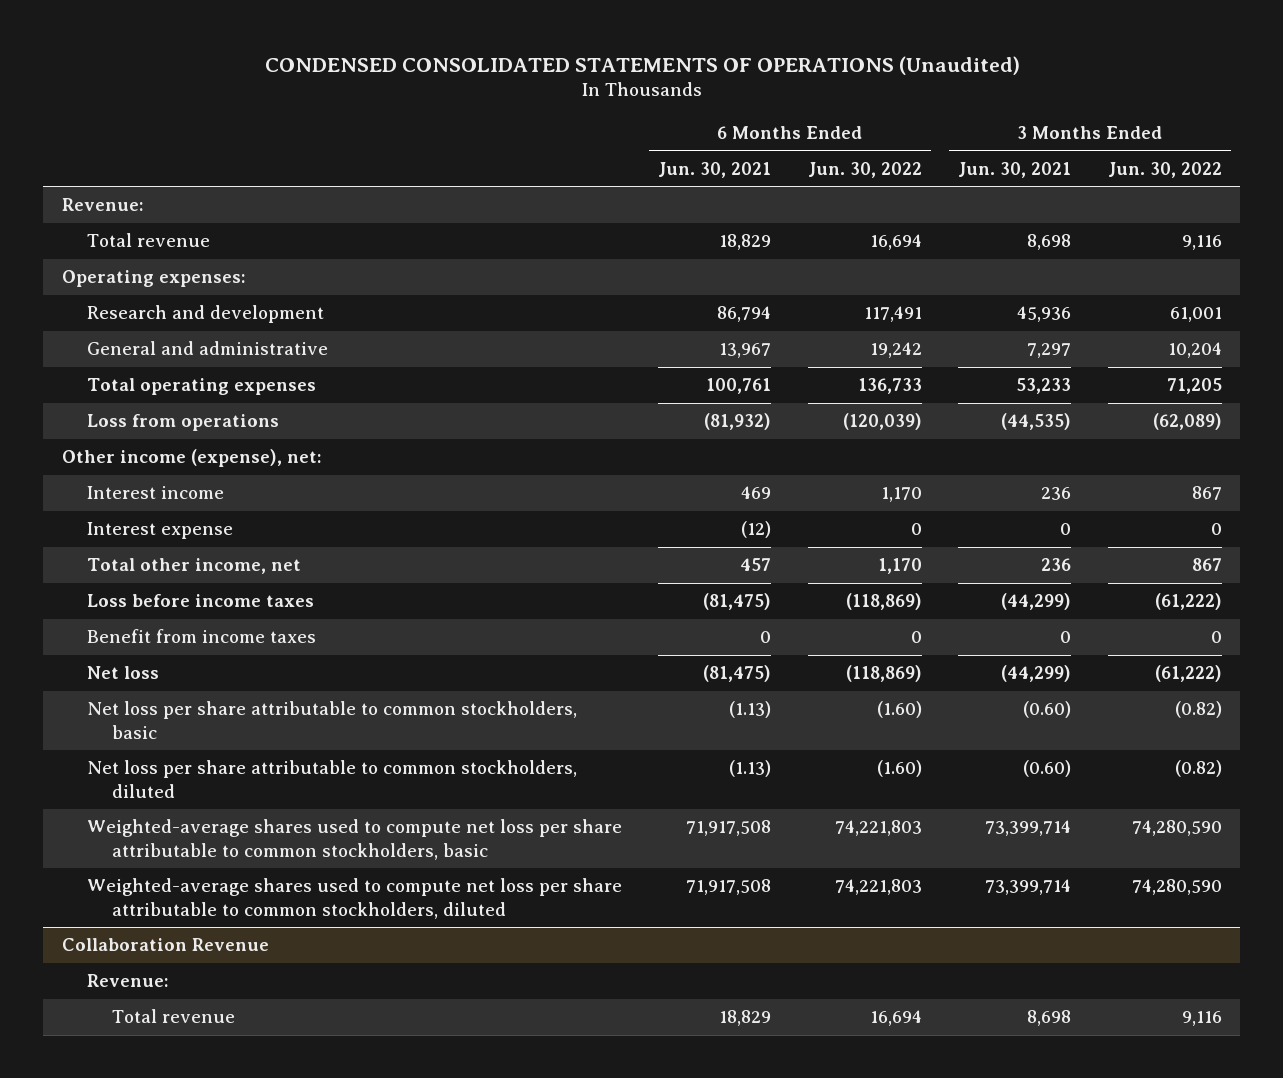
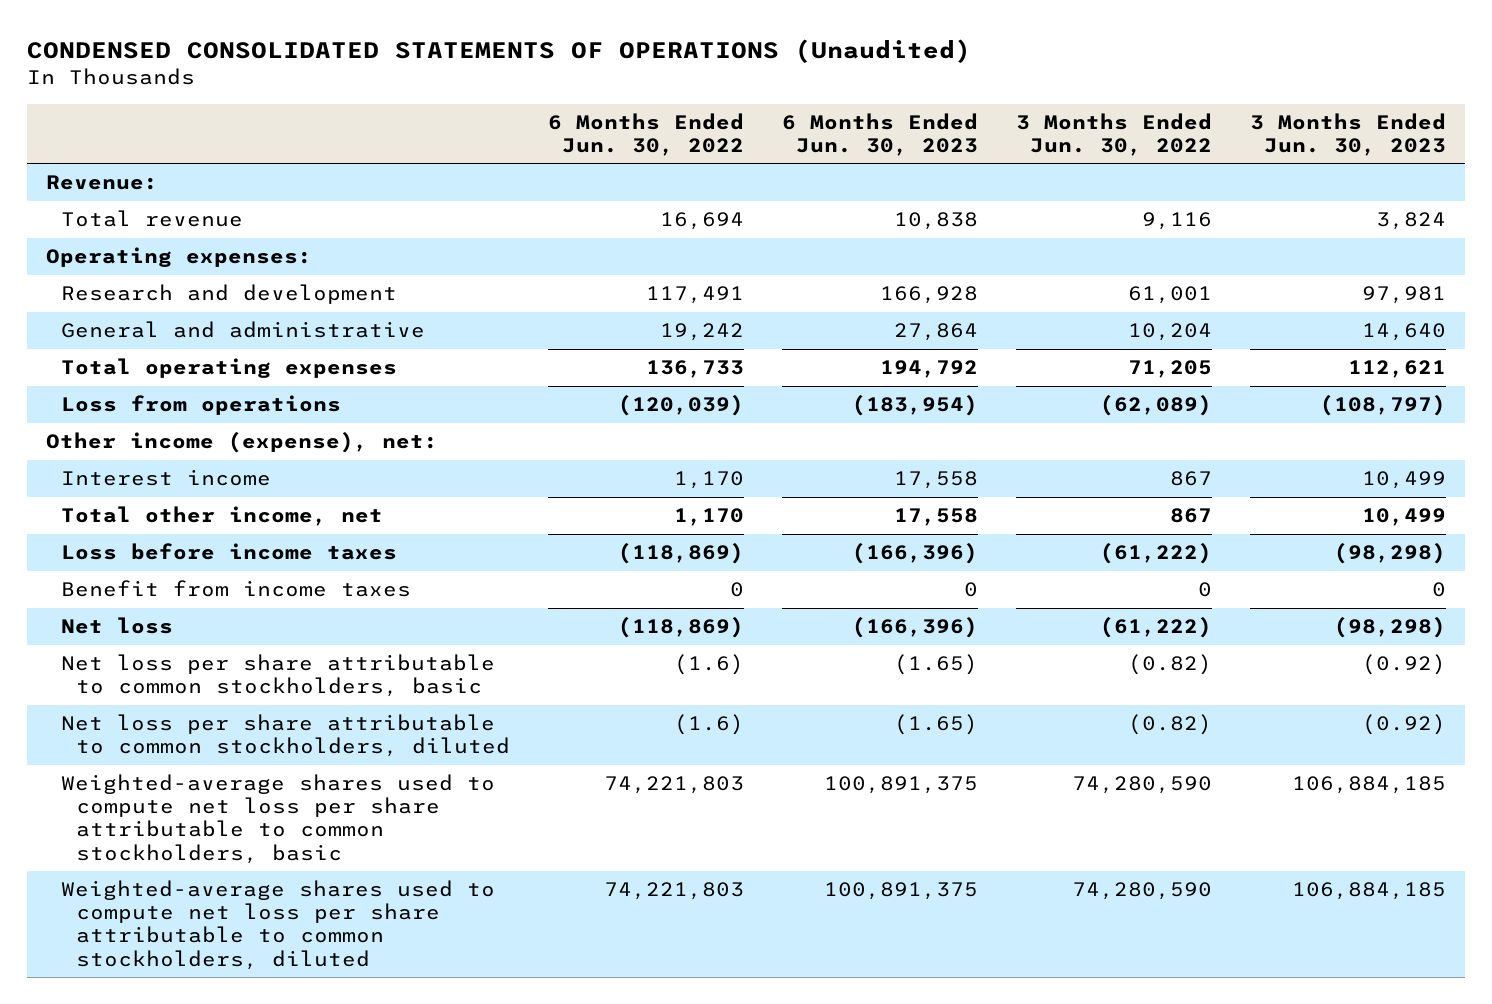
- | 6 Months Ended Jun. 30, 2021 | 6 Months Ended Jun. 30, 2022 | 3 Months Ended Jun. 30, 2021 | 3 Months Ended Jun. 30, 2022
+ | 6 Months Ended Jun. 30, 2022 | 6 Months Ended Jun. 30, 2023 | 3 Months Ended Jun. 30, 2022 | 3 Months Ended Jun. 30, 2023
- Interest expense | (12) | 0 | 0 | 0
- Net loss per share attributable to common stockholders, basic | (1.13) | (1.60) | (0.60) | (0.82)
- Net loss per share attributable to common stockholders, diluted | (1.13) | (1.60) | (0.60) | (0.82)
+ Net loss per share attributable to common stockholders, basic | (1.6) | (1.65) | (0.82) | (0.92)
+ Net loss per share attributable to common stockholders, diluted | (1.6) | (1.65) | (0.82) | (0.92)
- Collaboration Revenue
- Revenue:
- Total revenue | 18,829 | 16,694 | 8,698 | 9,116

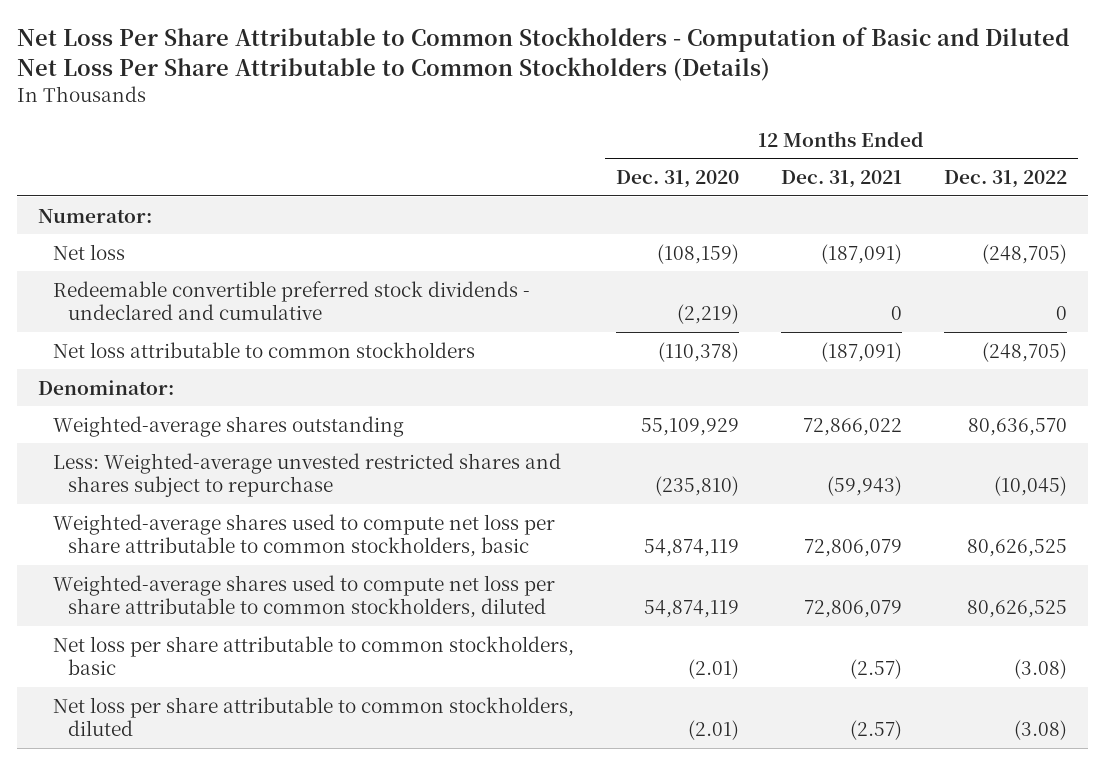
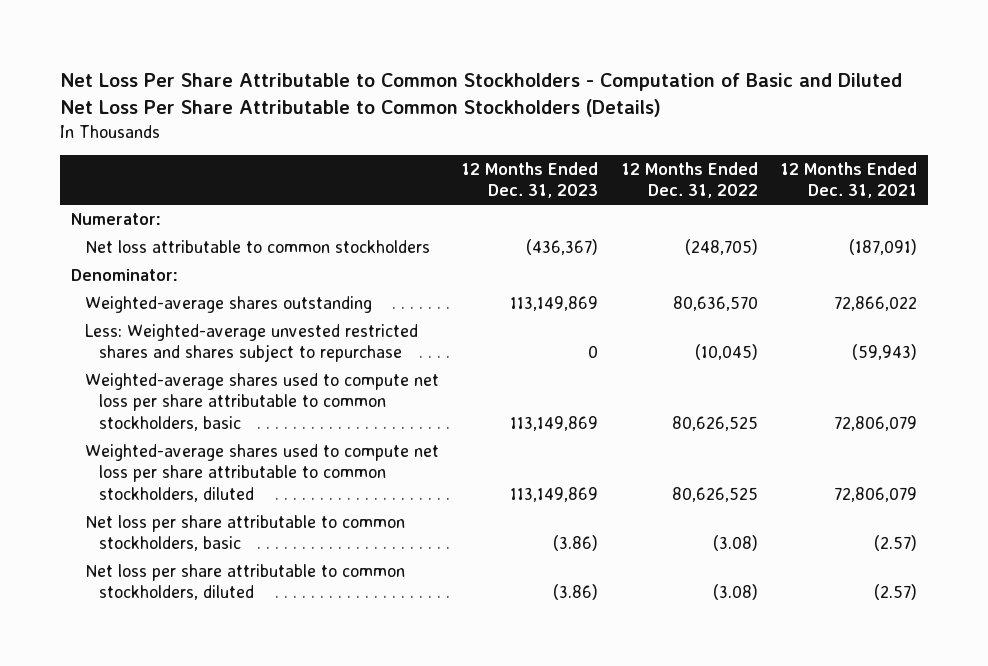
- | 12 Months Ended Dec. 31, 2020 | 12 Months Ended Dec. 31, 2021 | 12 Months Ended Dec. 31, 2022
+ | 12 Months Ended Dec. 31, 2023 | 12 Months Ended Dec. 31, 2022 | 12 Months Ended Dec. 31, 2021
- Net loss | (108,159) | (187,091) | (248,705)
- Redeemable convertible preferred stock dividends - undeclared and cumulative | (2,219) | 0 | 0

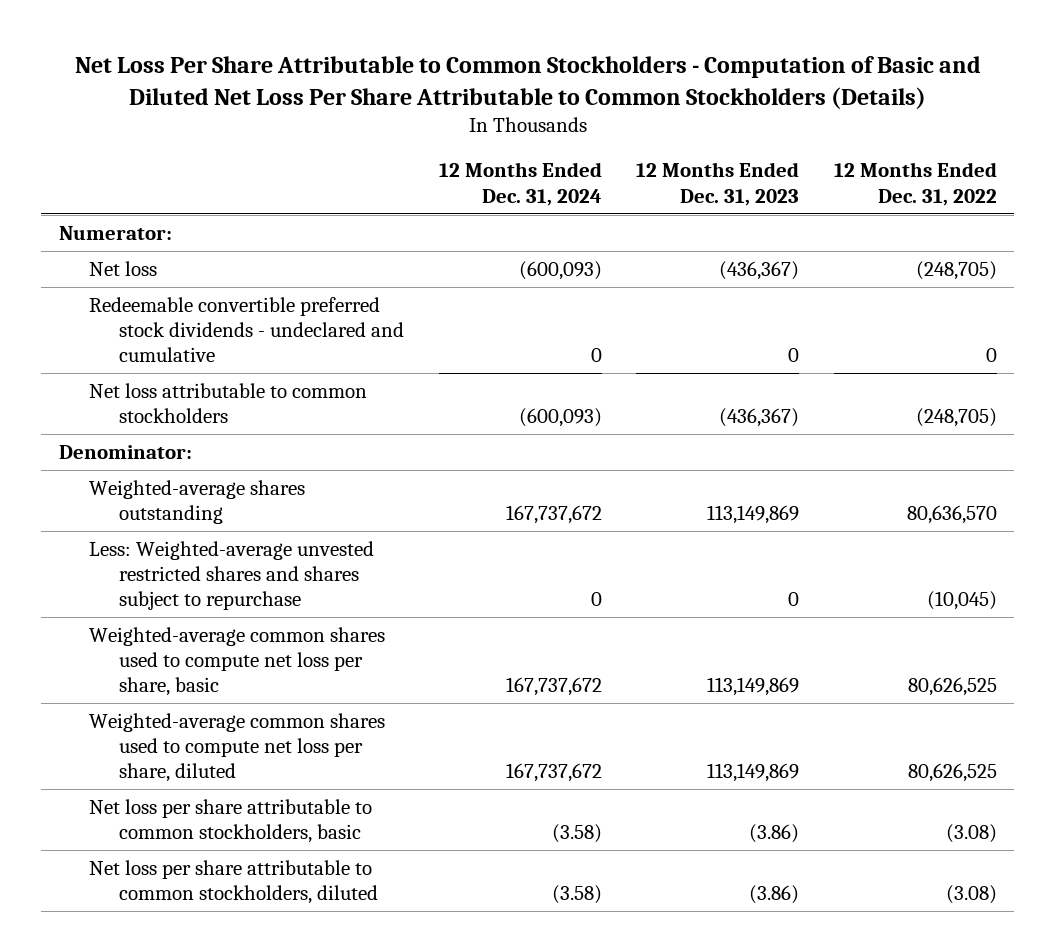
- | 12 Months Ended Dec. 31, 2023 | 12 Months Ended Dec. 31, 2022 | 12 Months Ended Dec. 31, 2021
+ | 12 Months Ended Dec. 31, 2024 | 12 Months Ended Dec. 31, 2023 | 12 Months Ended Dec. 31, 2022
+ Net loss | (600,093) | (436,367) | (248,705)
+ Redeemable convertible preferred stock dividends - undeclared and cumulative | 0 | 0 | 0
- Weighted-average shares used to compute net loss per share attributable to common stockholders, basic | 113,149,869 | 80,626,525 | 72,806,079
- Weighted-average shares used to compute net loss per share attributable to common stockholders, diluted | 113,149,869 | 80,626,525 | 72,806,079
+ Weighted-average common shares used to compute net loss per share, basic | 167,737,672 | 113,149,869 | 80,626,525
+ Weighted-average common shares used to compute net loss per share, diluted | 167,737,672 | 113,149,869 | 80,626,525

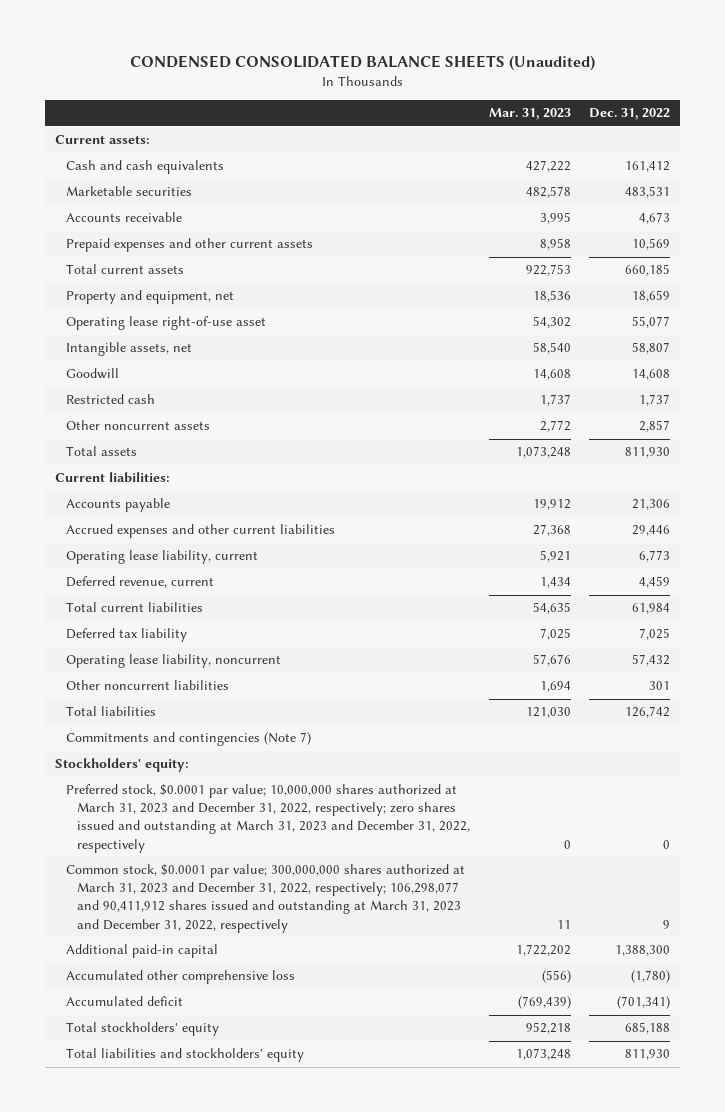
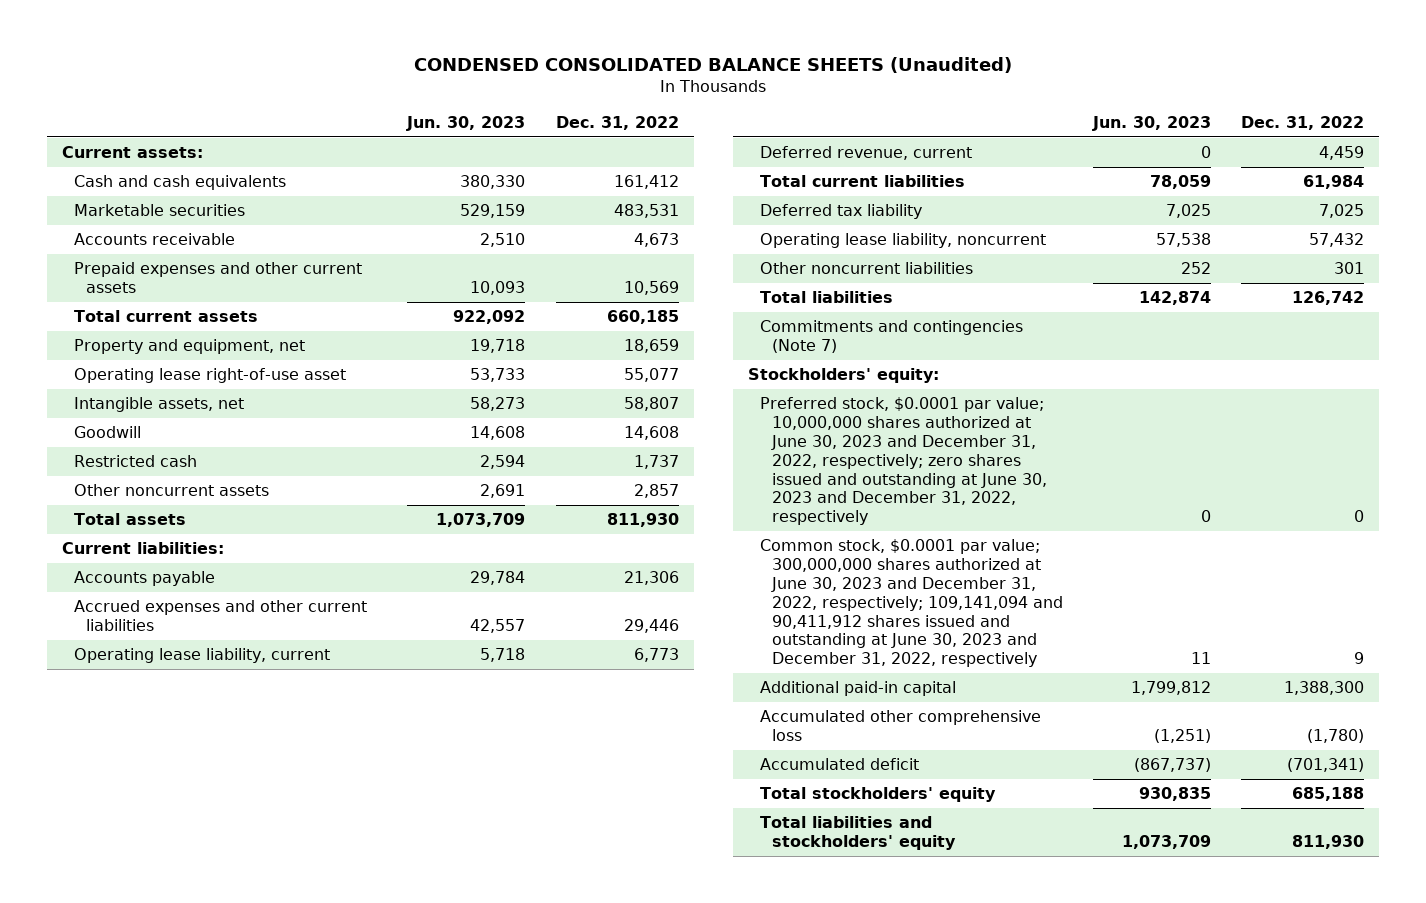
- | Mar. 31, 2023 | Dec. 31, 2022
+ | Jun. 30, 2023 | Dec. 31, 2022
- Preferred stock, $0.0001 par value; 10,000,000 shares authorized at March 31, 2023 and December 31, 2022, respectively; zero shares issued and outstanding at March 31, 2023 and December 31, 2022, respectively | 0 | 0
- Common stock, $0.0001 par value; 300,000,000 shares authorized at March 31, 2023 and December 31, 2022, respectively; 106,298,077 and 90,411,912 shares issued and outstanding at March 31, 2023 and December 31, 2022, respectively | 11 | 9
+ Preferred stock, $0.0001 par value; 10,000,000 shares authorized at June 30, 2023 and December 31, 2022, respectively; zero shares issued and outstanding at June 30, 2023 and December 31, 2022, respectively | 0 | 0
+ Common stock, $0.0001 par value; 300,000,000 shares authorized at June 30, 2023 and December 31, 2022, respectively; 109,141,094 and 90,411,912 shares issued and outstanding at June 30, 2023 and December 31, 2022, respectively | 11 | 9

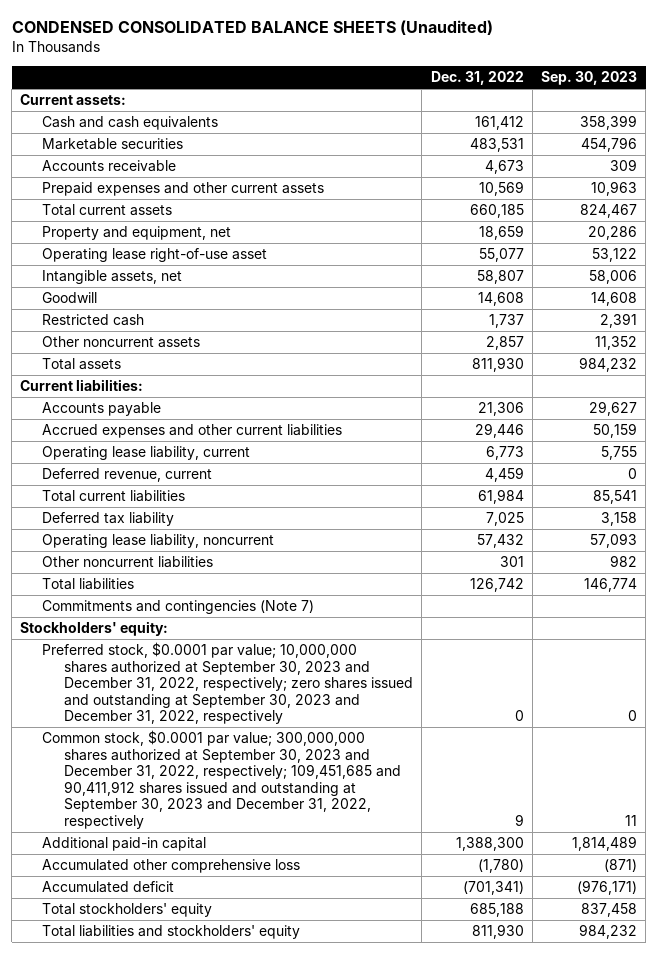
- | Jun. 30, 2023 | Dec. 31, 2022
+ | Dec. 31, 2022 | Sep. 30, 2023
- Preferred stock, $0.0001 par value; 10,000,000 shares authorized at June 30, 2023 and December 31, 2022, respectively; zero shares issued and outstanding at June 30, 2023 and December 31, 2022, respectively | 0 | 0
- Common stock, $0.0001 par value; 300,000,000 shares authorized at June 30, 2023 and December 31, 2022, respectively; 109,141,094 and 90,411,912 shares issued and outstanding at June 30, 2023 and December 31, 2022, respectively | 11 | 9
+ Preferred stock, $0.0001 par value; 10,000,000 shares authorized at September 30, 2023 and December 31, 2022, respectively; zero shares issued and outstanding at September 30, 2023 and December 31, 2022, respectively | 0 | 0
+ Common stock, $0.0001 par value; 300,000,000 shares authorized at September 30, 2023 and December 31, 2022, respectively; 109,451,685 and 90,411,912 shares issued and outstanding at September 30, 2023 and December 31, 2022, respectively | 9 | 11

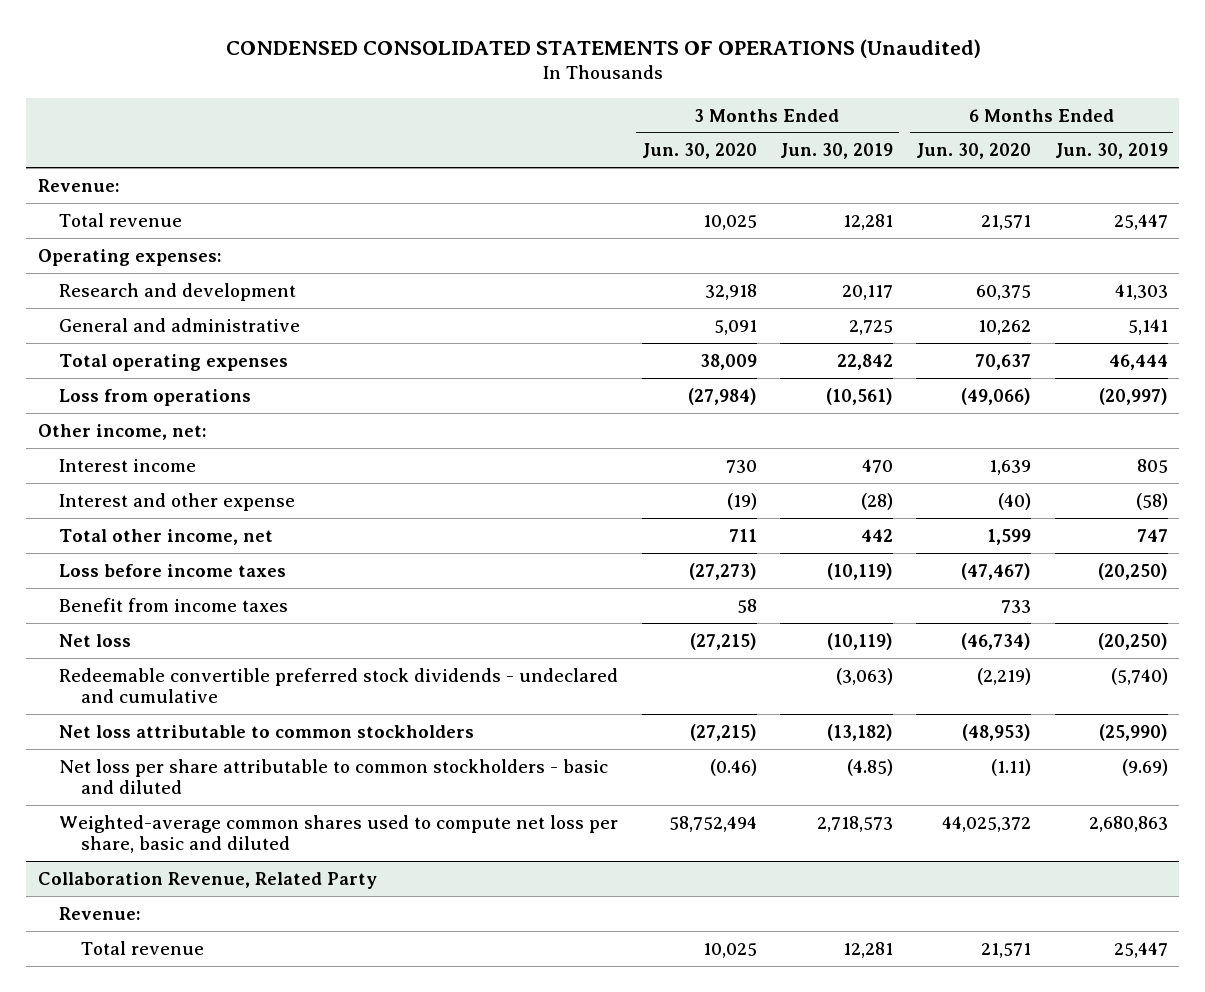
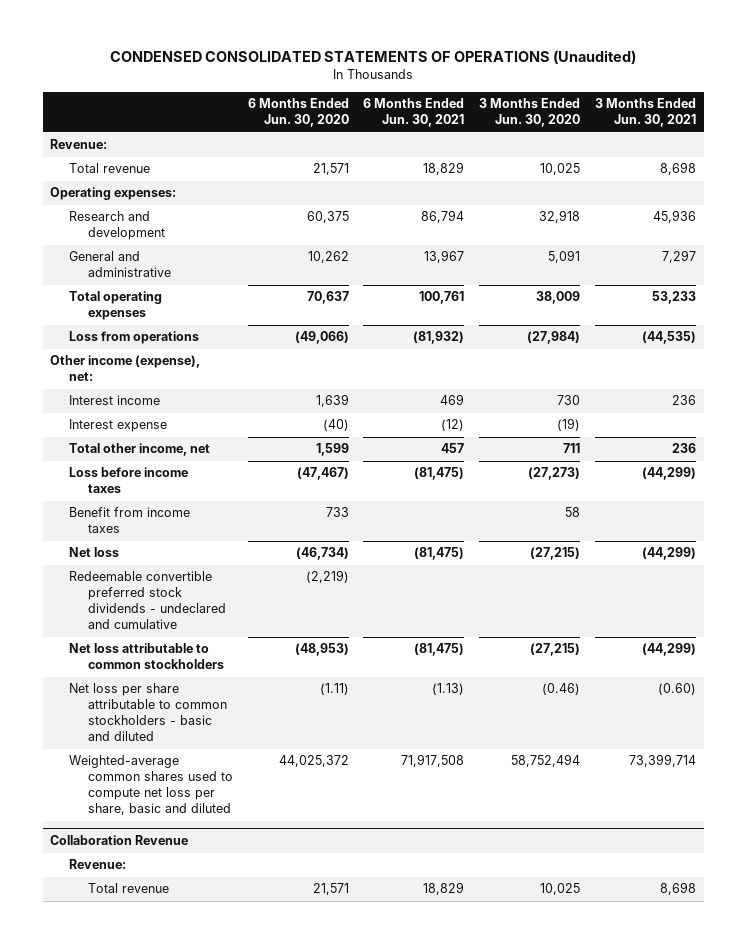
- | 3 Months Ended Jun. 30, 2020 | 3 Months Ended Jun. 30, 2019 | 6 Months Ended Jun. 30, 2020 | 6 Months Ended Jun. 30, 2019
+ | 6 Months Ended Jun. 30, 2020 | 6 Months Ended Jun. 30, 2021 | 3 Months Ended Jun. 30, 2020 | 3 Months Ended Jun. 30, 2021
- Other income, net:
+ Other income (expense), net:
- Interest and other expense | (19) | (28) | (40) | (58)
+ Interest expense | (40) | (12) | (19) |
- Collaboration Revenue, Related Party
+ Collaboration Revenue

